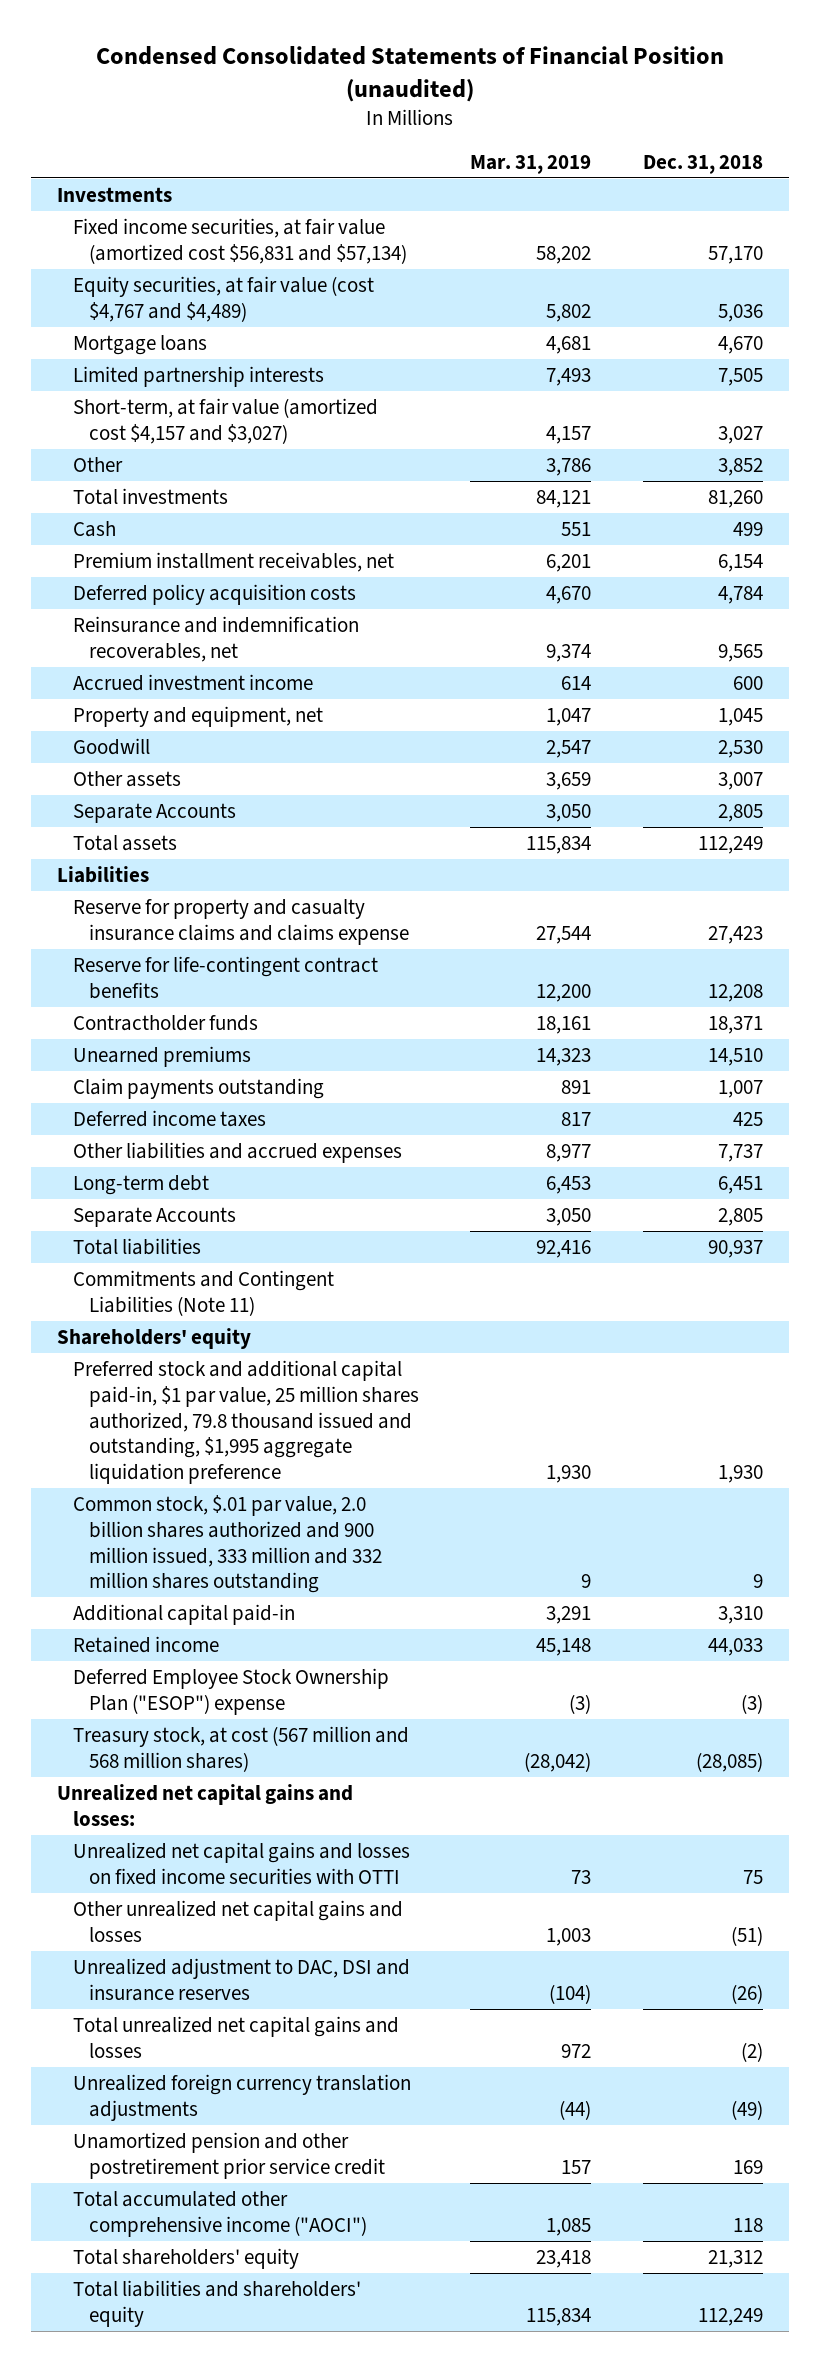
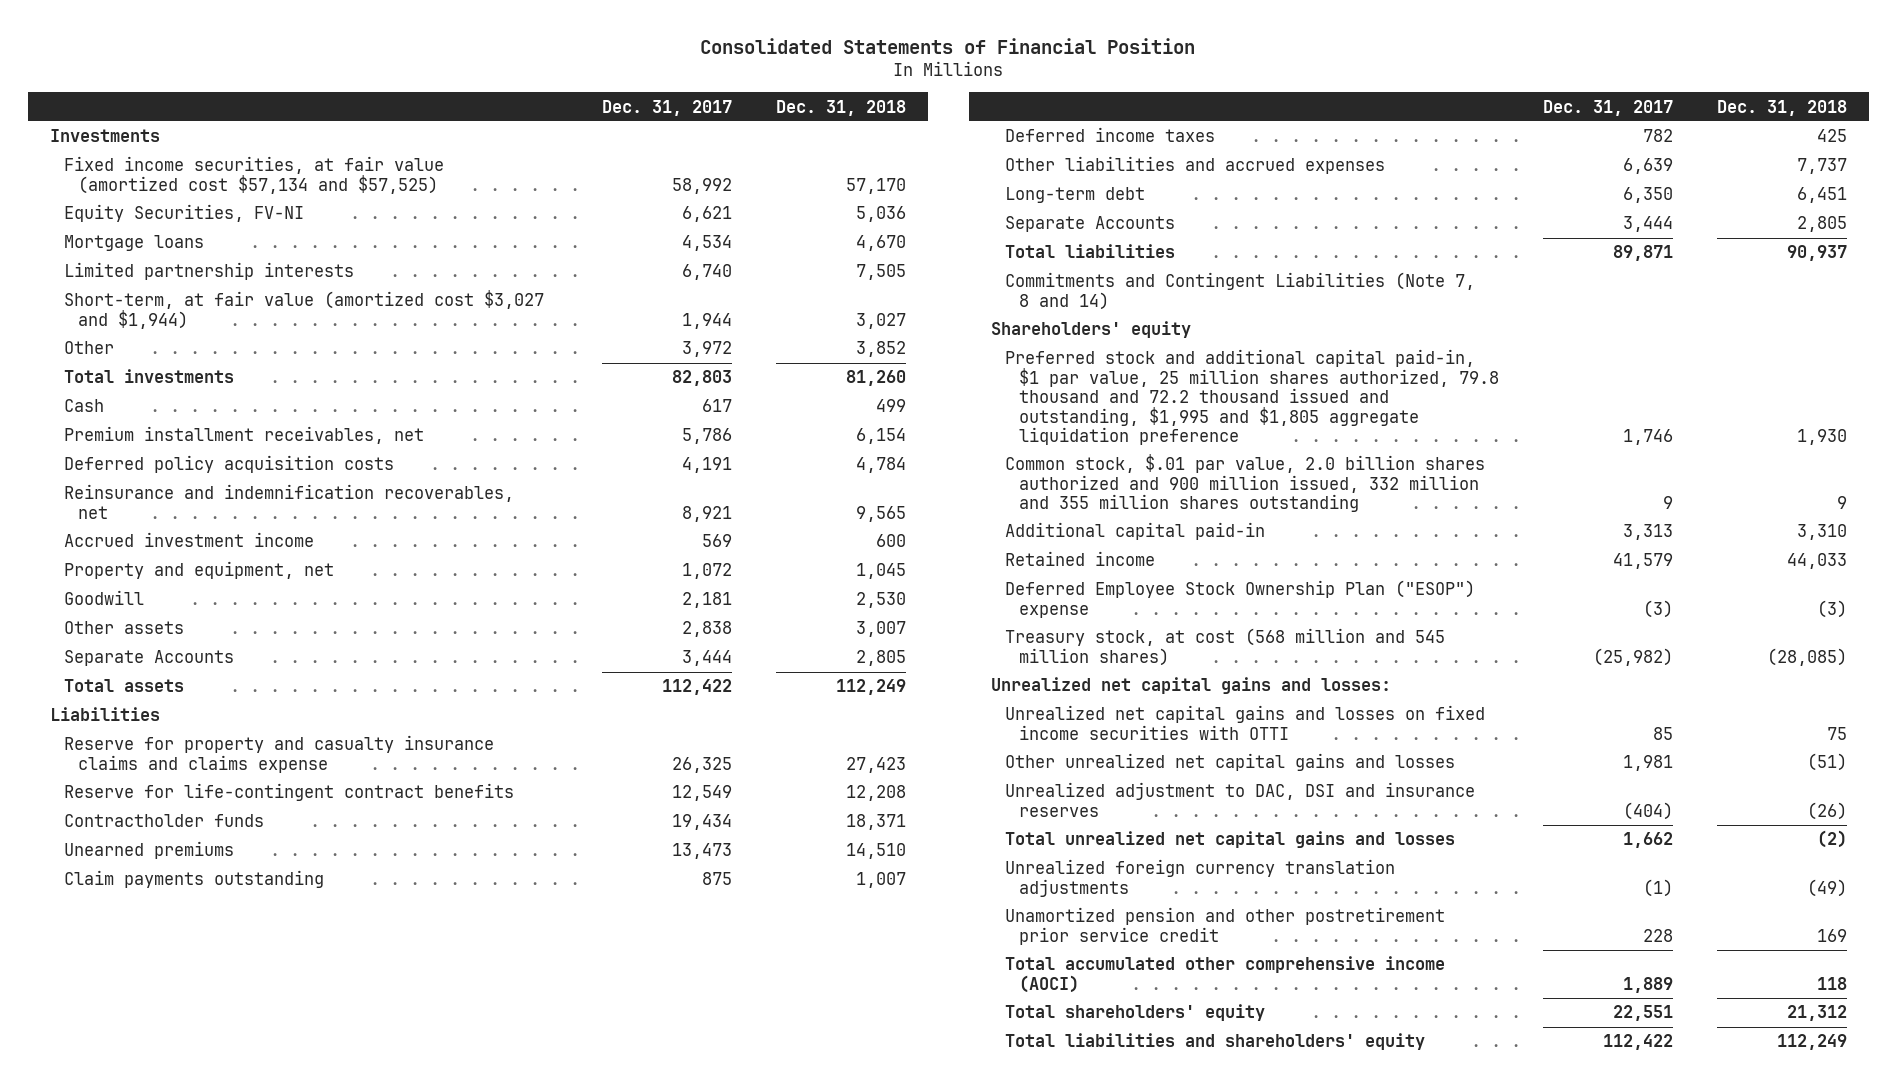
- Condensed Consolidated Statements of Financial Position (unaudited)
+ Consolidated Statements of Financial Position
- | Mar. 31, 2019 | Dec. 31, 2018
+ | Dec. 31, 2017 | Dec. 31, 2018
- Fixed income securities, at fair value (amortized cost $56,831 and $57,134) | 58,202 | 57,170
- Equity securities, at fair value (cost $4,767 and $4,489) | 5,802 | 5,036
+ Fixed income securities, at fair value (amortized cost $57,134 and $57,525) | 58,992 | 57,170
+ Equity Securities, FV-NI | 6,621 | 5,036
- Short-term, at fair value (amortized cost $4,157 and $3,027) | 4,157 | 3,027
+ Short-term, at fair value (amortized cost $3,027 and $1,944) | 1,944 | 3,027
- Commitments and Contingent Liabilities (Note 11)
+ Commitments and Contingent Liabilities (Note 7, 8 and 14)
- Preferred stock and additional capital paid-in, $1 par value, 25 million shares authorized, 79.8 thousand issued and outstanding, $1,995 aggregate liquidation preference | 1,930 | 1,930
- Common stock, $.01 par value, 2.0 billion shares authorized and 900 million issued, 333 million and 332 million shares outstanding | 9 | 9
+ Preferred stock and additional capital paid-in, $1 par value, 25 million shares authorized, 79.8 thousand and 72.2 thousand issued and outstanding, $1,995 and $1,805 aggregate liquidation preference | 1,746 | 1,930
+ Common stock, $.01 par value, 2.0 billion shares authorized and 900 million issued, 332 million and 355 million shares outstanding | 9 | 9
- Treasury stock, at cost (567 million and 568 million shares) | (28,042) | (28,085)
+ Treasury stock, at cost (568 million and 545 million shares) | (25,982) | (28,085)
- Total accumulated other comprehensive income ("AOCI") | 1,085 | 118
+ Total accumulated other comprehensive income (AOCI) | 1,889 | 118

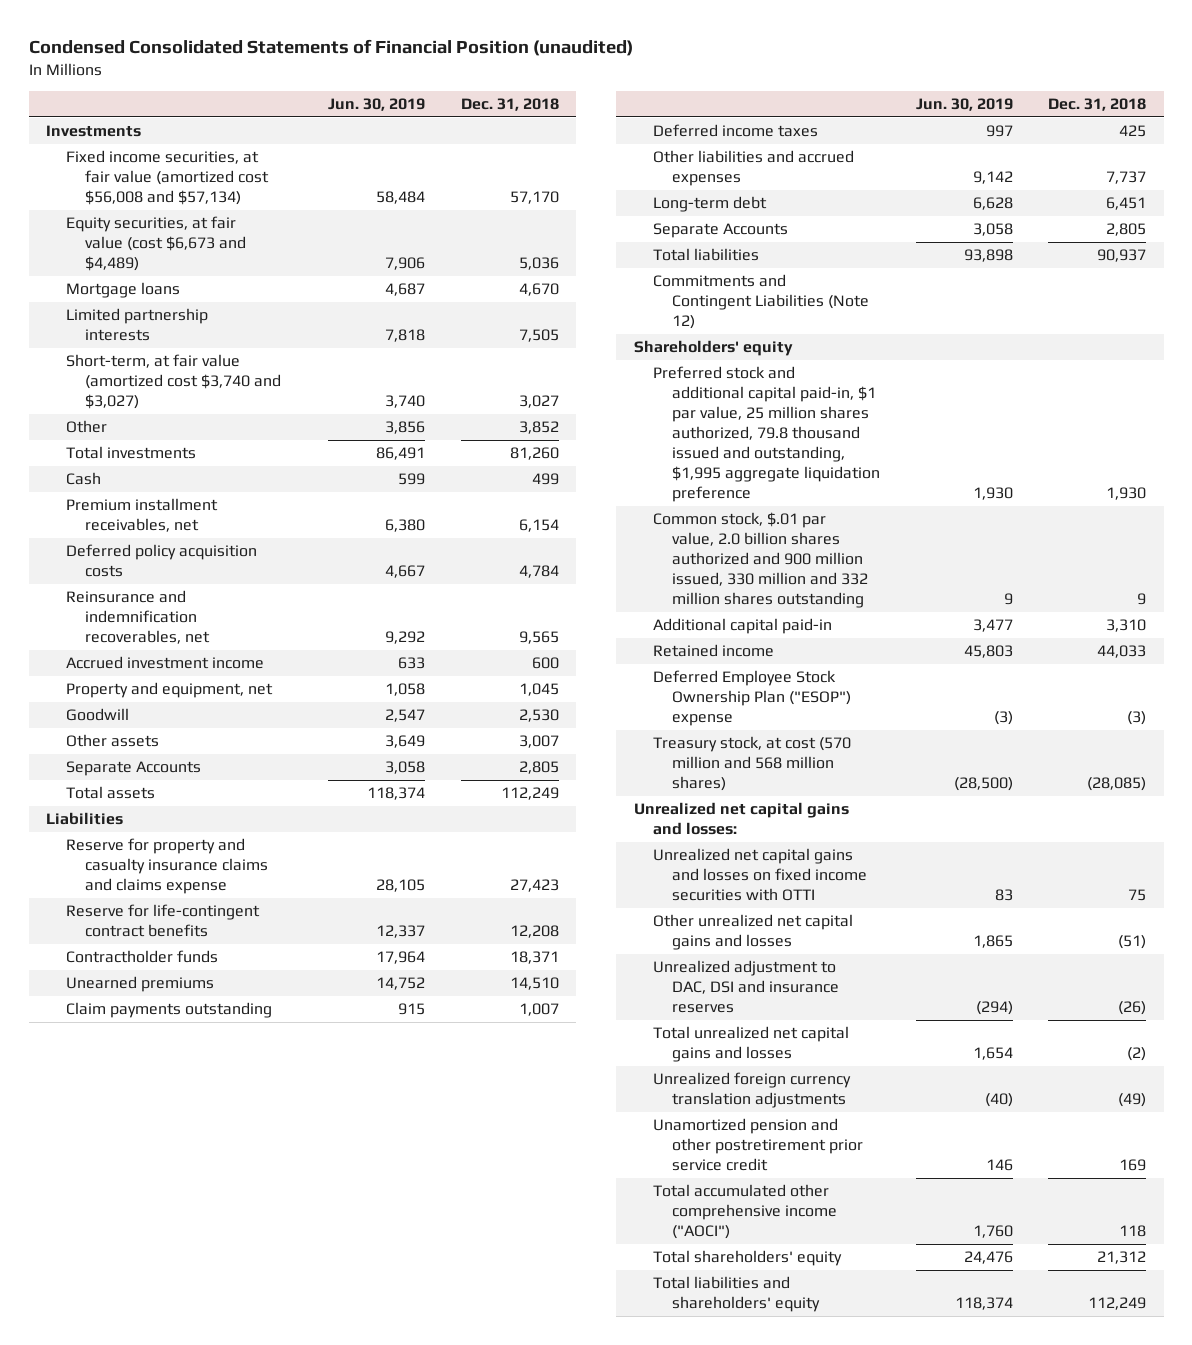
- Consolidated Statements of Financial Position
+ Condensed Consolidated Statements of Financial Position (unaudited)
- | Dec. 31, 2017 | Dec. 31, 2018
+ | Jun. 30, 2019 | Dec. 31, 2018
- Fixed income securities, at fair value (amortized cost $57,134 and $57,525) | 58,992 | 57,170
- Equity Securities, FV-NI | 6,621 | 5,036
+ Fixed income securities, at fair value (amortized cost $56,008 and $57,134) | 58,484 | 57,170
+ Equity securities, at fair value (cost $6,673 and $4,489) | 7,906 | 5,036
- Short-term, at fair value (amortized cost $3,027 and $1,944) | 1,944 | 3,027
+ Short-term, at fair value (amortized cost $3,740 and $3,027) | 3,740 | 3,027
- Commitments and Contingent Liabilities (Note 7, 8 and 14)
+ Commitments and Contingent Liabilities (Note 12)
- Preferred stock and additional capital paid-in, $1 par value, 25 million shares authorized, 79.8 thousand and 72.2 thousand issued and outstanding, $1,995 and $1,805 aggregate liquidation preference | 1,746 | 1,930
- Common stock, $.01 par value, 2.0 billion shares authorized and 900 million issued, 332 million and 355 million shares outstanding | 9 | 9
+ Preferred stock and additional capital paid-in, $1 par value, 25 million shares authorized, 79.8 thousand issued and outstanding, $1,995 aggregate liquidation preference | 1,930 | 1,930
+ Common stock, $.01 par value, 2.0 billion shares authorized and 900 million issued, 330 million and 332 million shares outstanding | 9 | 9
- Treasury stock, at cost (568 million and 545 million shares) | (25,982) | (28,085)
+ Treasury stock, at cost (570 million and 568 million shares) | (28,500) | (28,085)
- Total accumulated other comprehensive income (AOCI) | 1,889 | 118
+ Total accumulated other comprehensive income ("AOCI") | 1,760 | 118

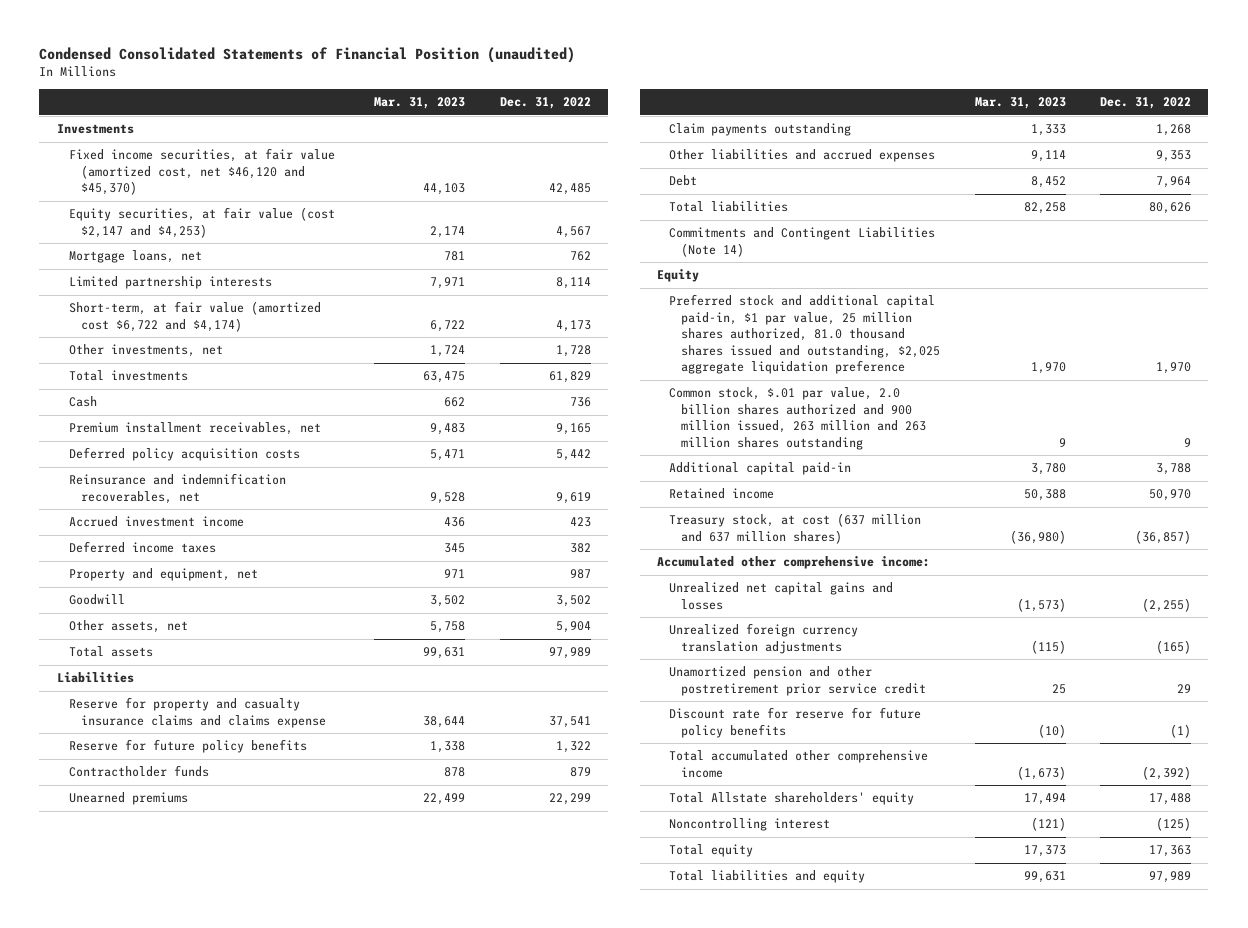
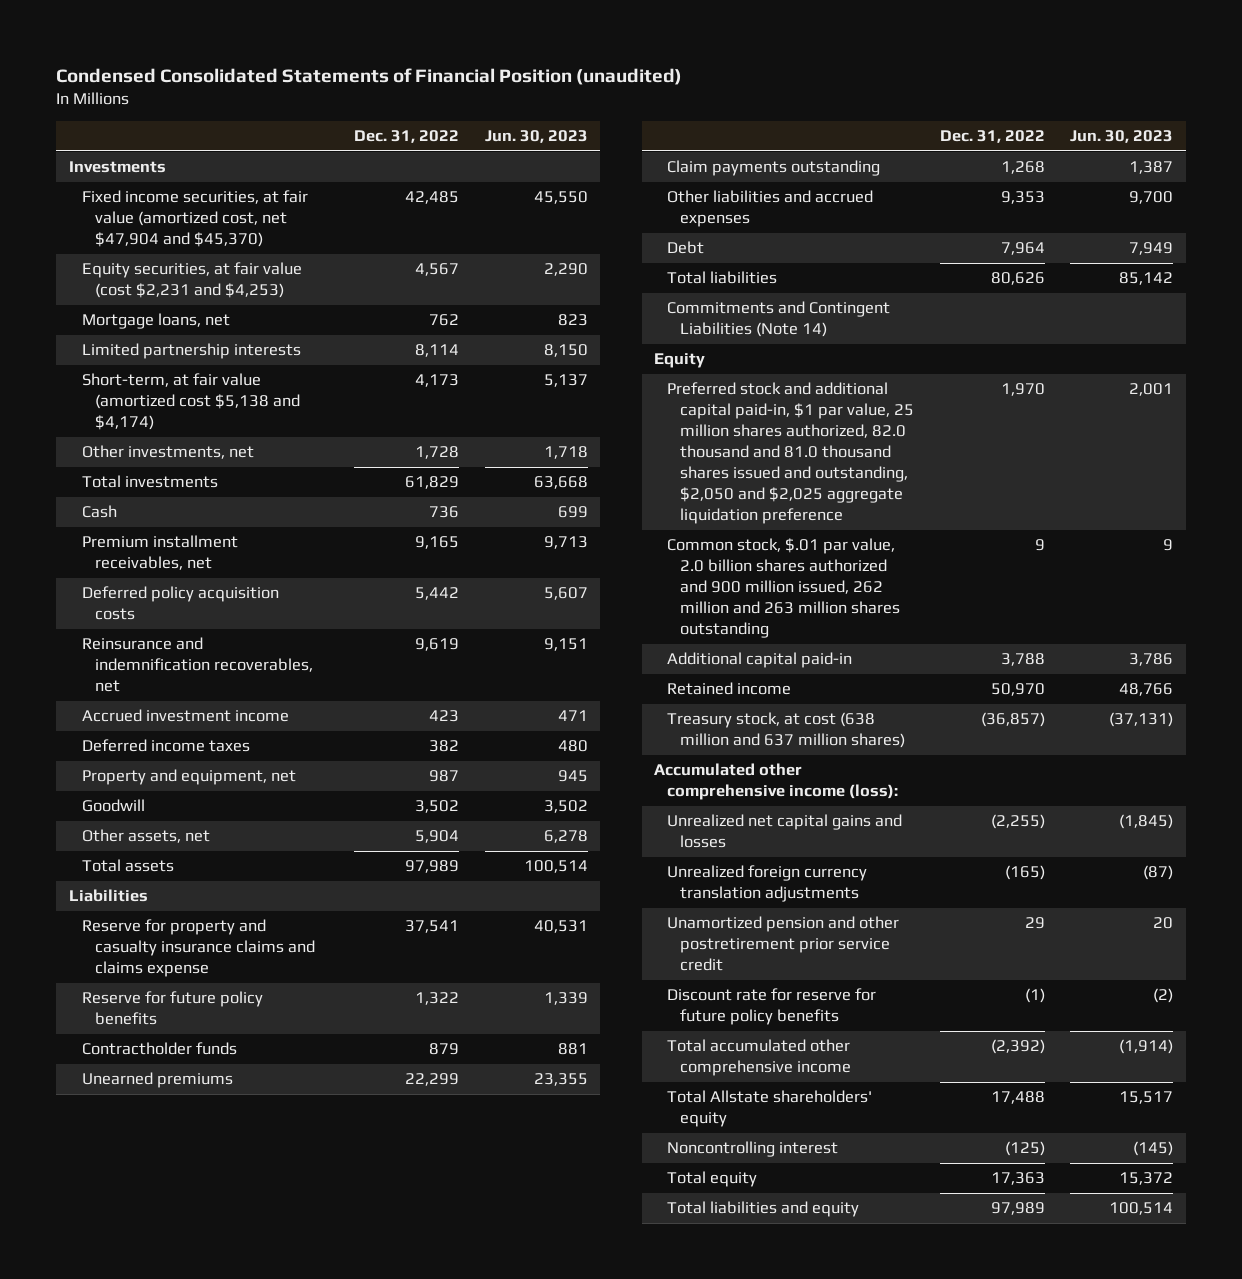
- | Mar. 31, 2023 | Dec. 31, 2022
+ | Dec. 31, 2022 | Jun. 30, 2023
- Fixed income securities, at fair value (amortized cost, net $46,120 and $45,370) | 44,103 | 42,485
- Equity securities, at fair value (cost $2,147 and $4,253) | 2,174 | 4,567
+ Fixed income securities, at fair value (amortized cost, net $47,904 and $45,370) | 42,485 | 45,550
+ Equity securities, at fair value (cost $2,231 and $4,253) | 4,567 | 2,290
- Short-term, at fair value (amortized cost $6,722 and $4,174) | 6,722 | 4,173
+ Short-term, at fair value (amortized cost $5,138 and $4,174) | 4,173 | 5,137
- Preferred stock and additional capital paid-in, $1 par value, 25 million shares authorized, 81.0 thousand shares issued and outstanding, $2,025 aggregate liquidation preference | 1,970 | 1,970
- Common stock, $.01 par value, 2.0 billion shares authorized and 900 million issued, 263 million and 263 million shares outstanding | 9 | 9
+ Preferred stock and additional capital paid-in, $1 par value, 25 million shares authorized, 82.0 thousand and 81.0 thousand shares issued and outstanding, $2,050 and $2,025 aggregate liquidation preference | 1,970 | 2,001
+ Common stock, $.01 par value, 2.0 billion shares authorized and 900 million issued, 262 million and 263 million shares outstanding | 9 | 9
- Treasury stock, at cost (637 million and 637 million shares) | (36,980) | (36,857)
- Accumulated other comprehensive income:
+ Treasury stock, at cost (638 million and 637 million shares) | (36,857) | (37,131)
+ Accumulated other comprehensive income (loss):

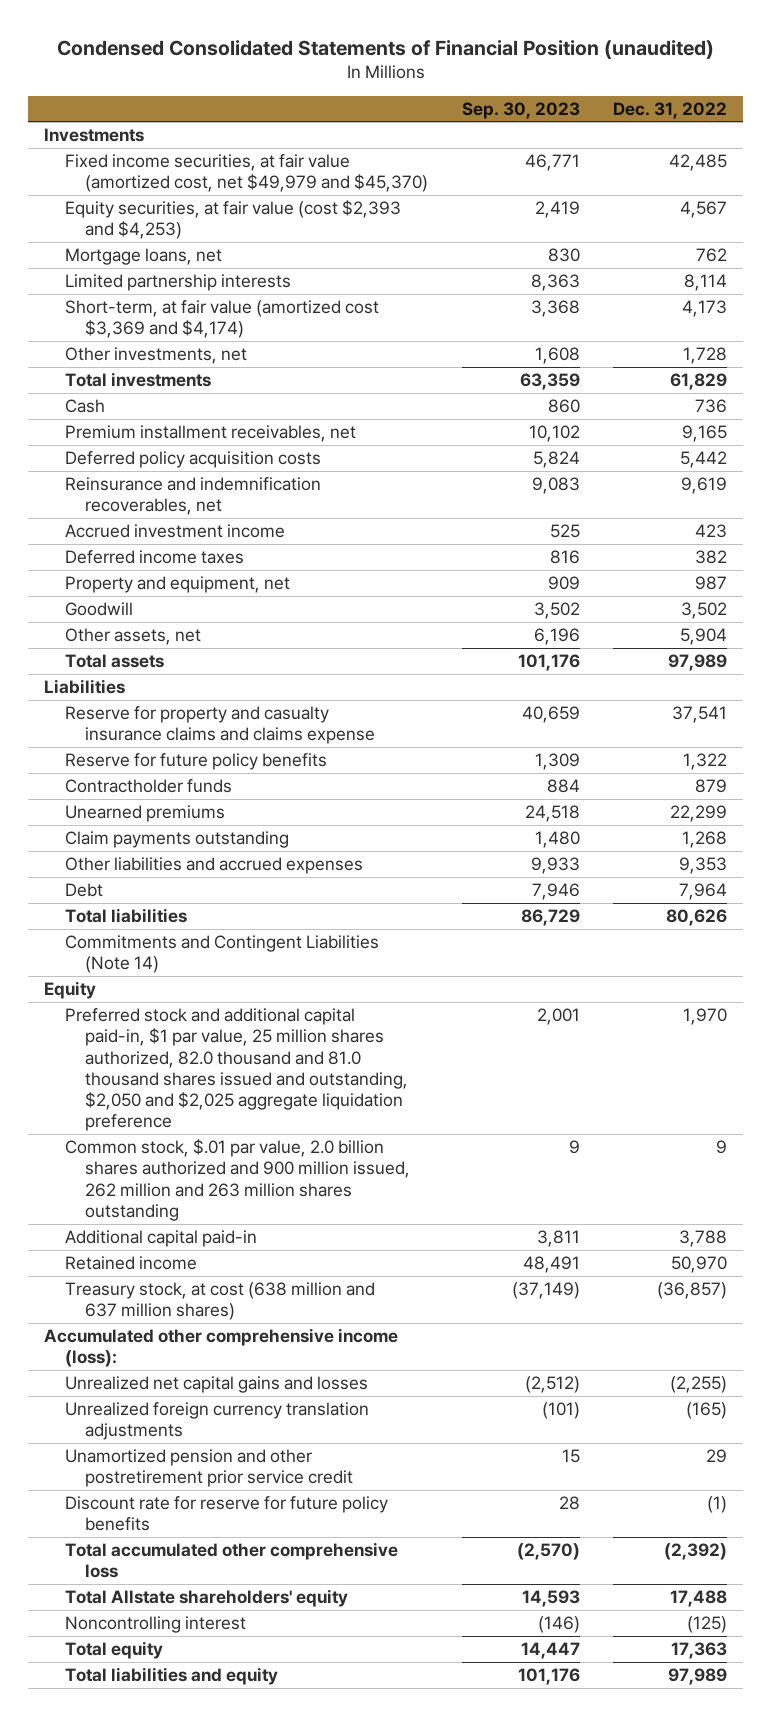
- | Dec. 31, 2022 | Jun. 30, 2023
+ | Sep. 30, 2023 | Dec. 31, 2022
- Fixed income securities, at fair value (amortized cost, net $47,904 and $45,370) | 42,485 | 45,550
- Equity securities, at fair value (cost $2,231 and $4,253) | 4,567 | 2,290
+ Fixed income securities, at fair value (amortized cost, net $49,979 and $45,370) | 46,771 | 42,485
+ Equity securities, at fair value (cost $2,393 and $4,253) | 2,419 | 4,567
- Short-term, at fair value (amortized cost $5,138 and $4,174) | 4,173 | 5,137
+ Short-term, at fair value (amortized cost $3,369 and $4,174) | 3,368 | 4,173
- Total accumulated other comprehensive income | (2,392) | (1,914)
+ Total accumulated other comprehensive loss | (2,570) | (2,392)

